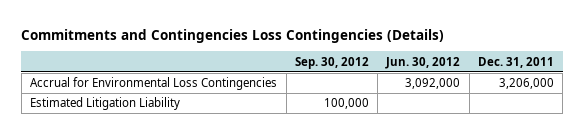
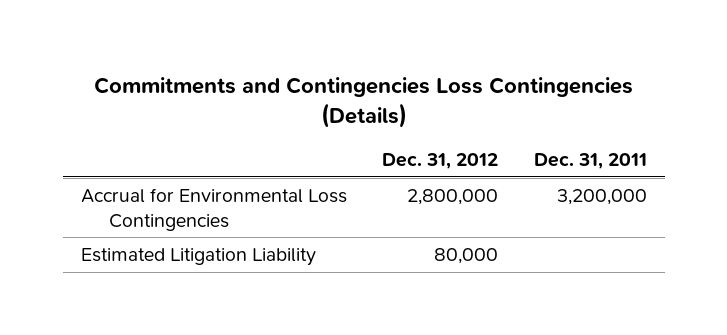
- | Sep. 30, 2012 | Jun. 30, 2012 | Dec. 31, 2011
+ | Dec. 31, 2012 | Dec. 31, 2011
- Accrual for Environmental Loss Contingencies | | 3,092,000 | 3,206,000
+ Accrual for Environmental Loss Contingencies | 2,800,000 | 3,200,000

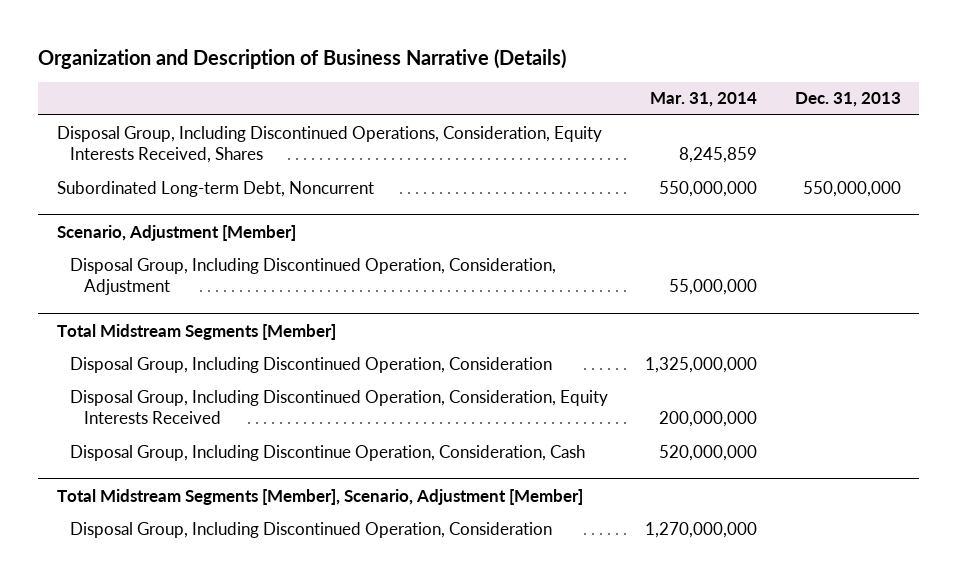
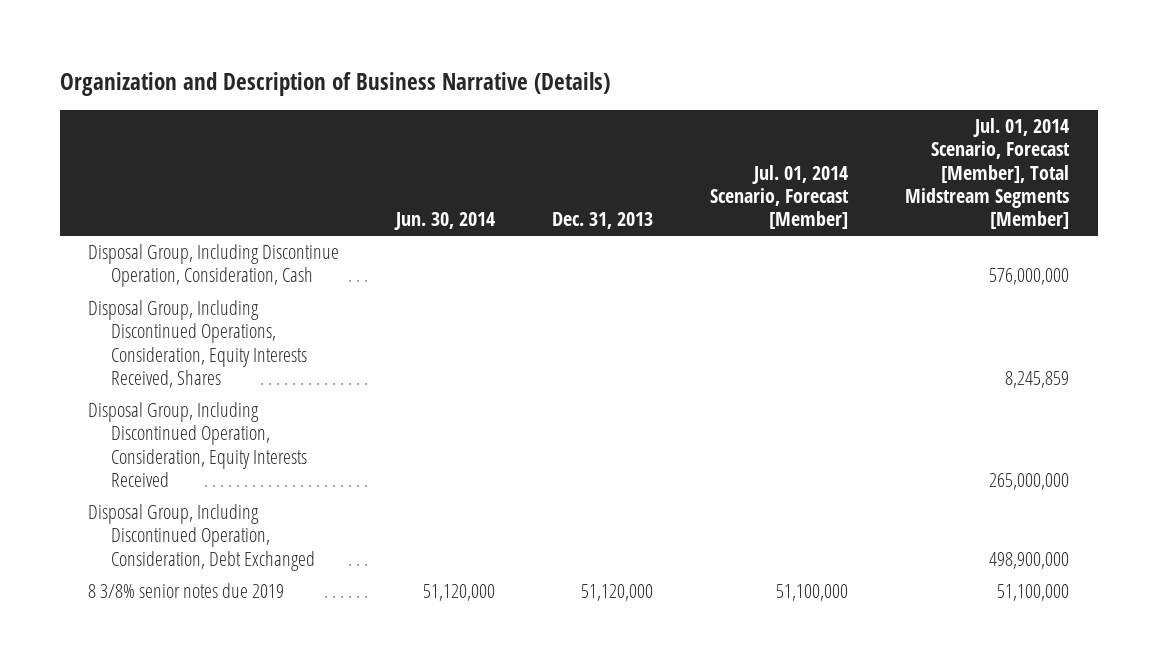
- | Mar. 31, 2014 | Dec. 31, 2013
+ | Jun. 30, 2014 | Dec. 31, 2013 | Jul. 01, 2014 Scenario, Forecast [Member] | Jul. 01, 2014 Scenario, Forecast [Member], Total Midstream Segments [Member]
+ Disposal Group, Including Discontinue Operation, Consideration, Cash | | | | 576,000,000
- Subordinated Long-term Debt, Noncurrent | 550,000,000 | 550,000,000
- Scenario, Adjustment [Member]
- Disposal Group, Including Discontinued Operation, Consideration, Adjustment | 55,000,000 |
- Total Midstream Segments [Member]
- Disposal Group, Including Discontinued Operation, Consideration | 1,325,000,000 |
- Disposal Group, Including Discontinued Operation, Consideration, Equity Interests Received | 200,000,000 |
- Disposal Group, Including Discontinue Operation, Consideration, Cash | 520,000,000 |
- Total Midstream Segments [Member], Scenario, Adjustment [Member]
- Disposal Group, Including Discontinued Operation, Consideration | 1,270,000,000 |
+ Disposal Group, Including Discontinued Operation, Consideration, Equity Interests Received | | | | 265,000,000
+ Disposal Group, Including Discontinued Operation, Consideration, Debt Exchanged | | | | 498,900,000
+ 8 3/8% senior notes due 2019 | 51,120,000 | 51,120,000 | 51,100,000 | 51,100,000

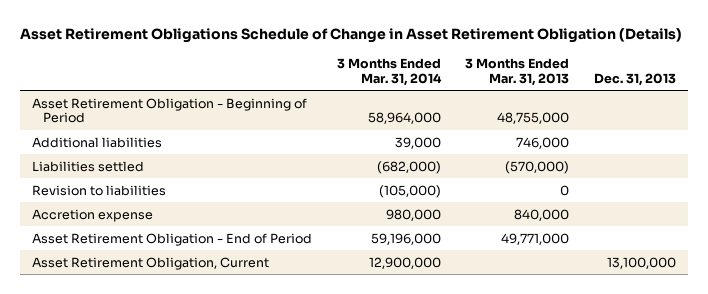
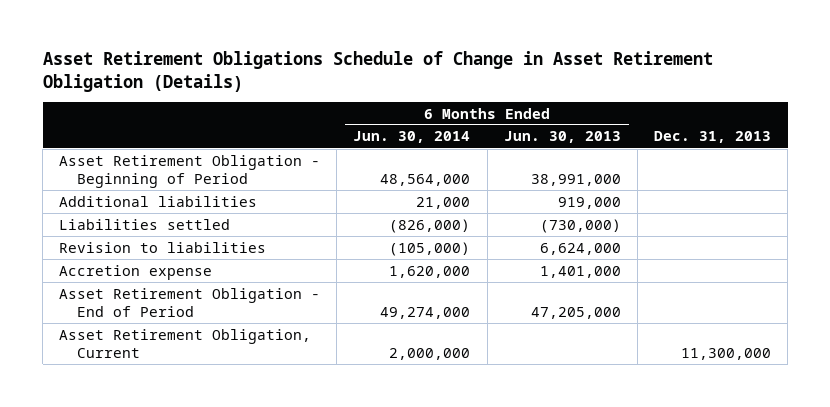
- | 3 Months Ended Mar. 31, 2014 | 3 Months Ended Mar. 31, 2013 | Dec. 31, 2013
+ | 6 Months Ended Jun. 30, 2014 | 6 Months Ended Jun. 30, 2013 | Dec. 31, 2013
- Asset Retirement Obligation, Current | 12,900,000 | | 13,100,000
+ Asset Retirement Obligation, Current | 2,000,000 | | 11,300,000

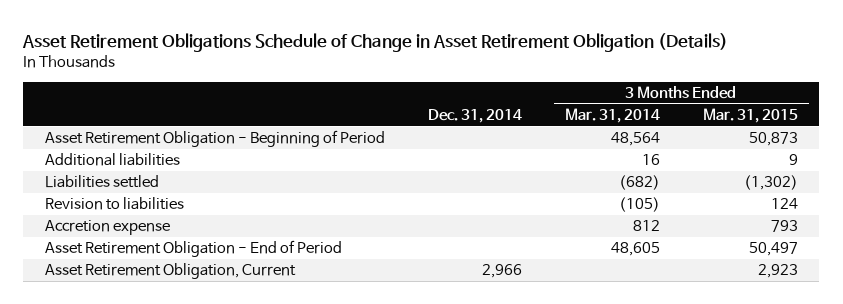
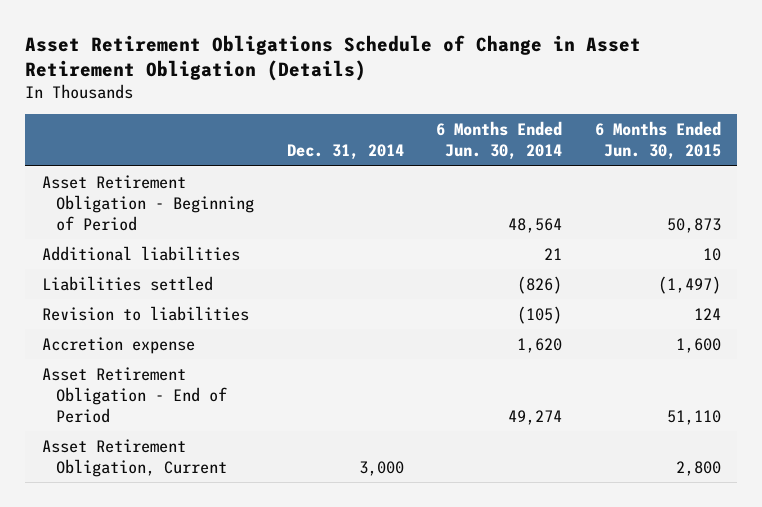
- | Dec. 31, 2014 | 3 Months Ended Mar. 31, 2014 | 3 Months Ended Mar. 31, 2015
+ | Dec. 31, 2014 | 6 Months Ended Jun. 30, 2014 | 6 Months Ended Jun. 30, 2015
- Asset Retirement Obligation, Current | 2,966 | | 2,923
+ Asset Retirement Obligation, Current | 3,000 | | 2,800

